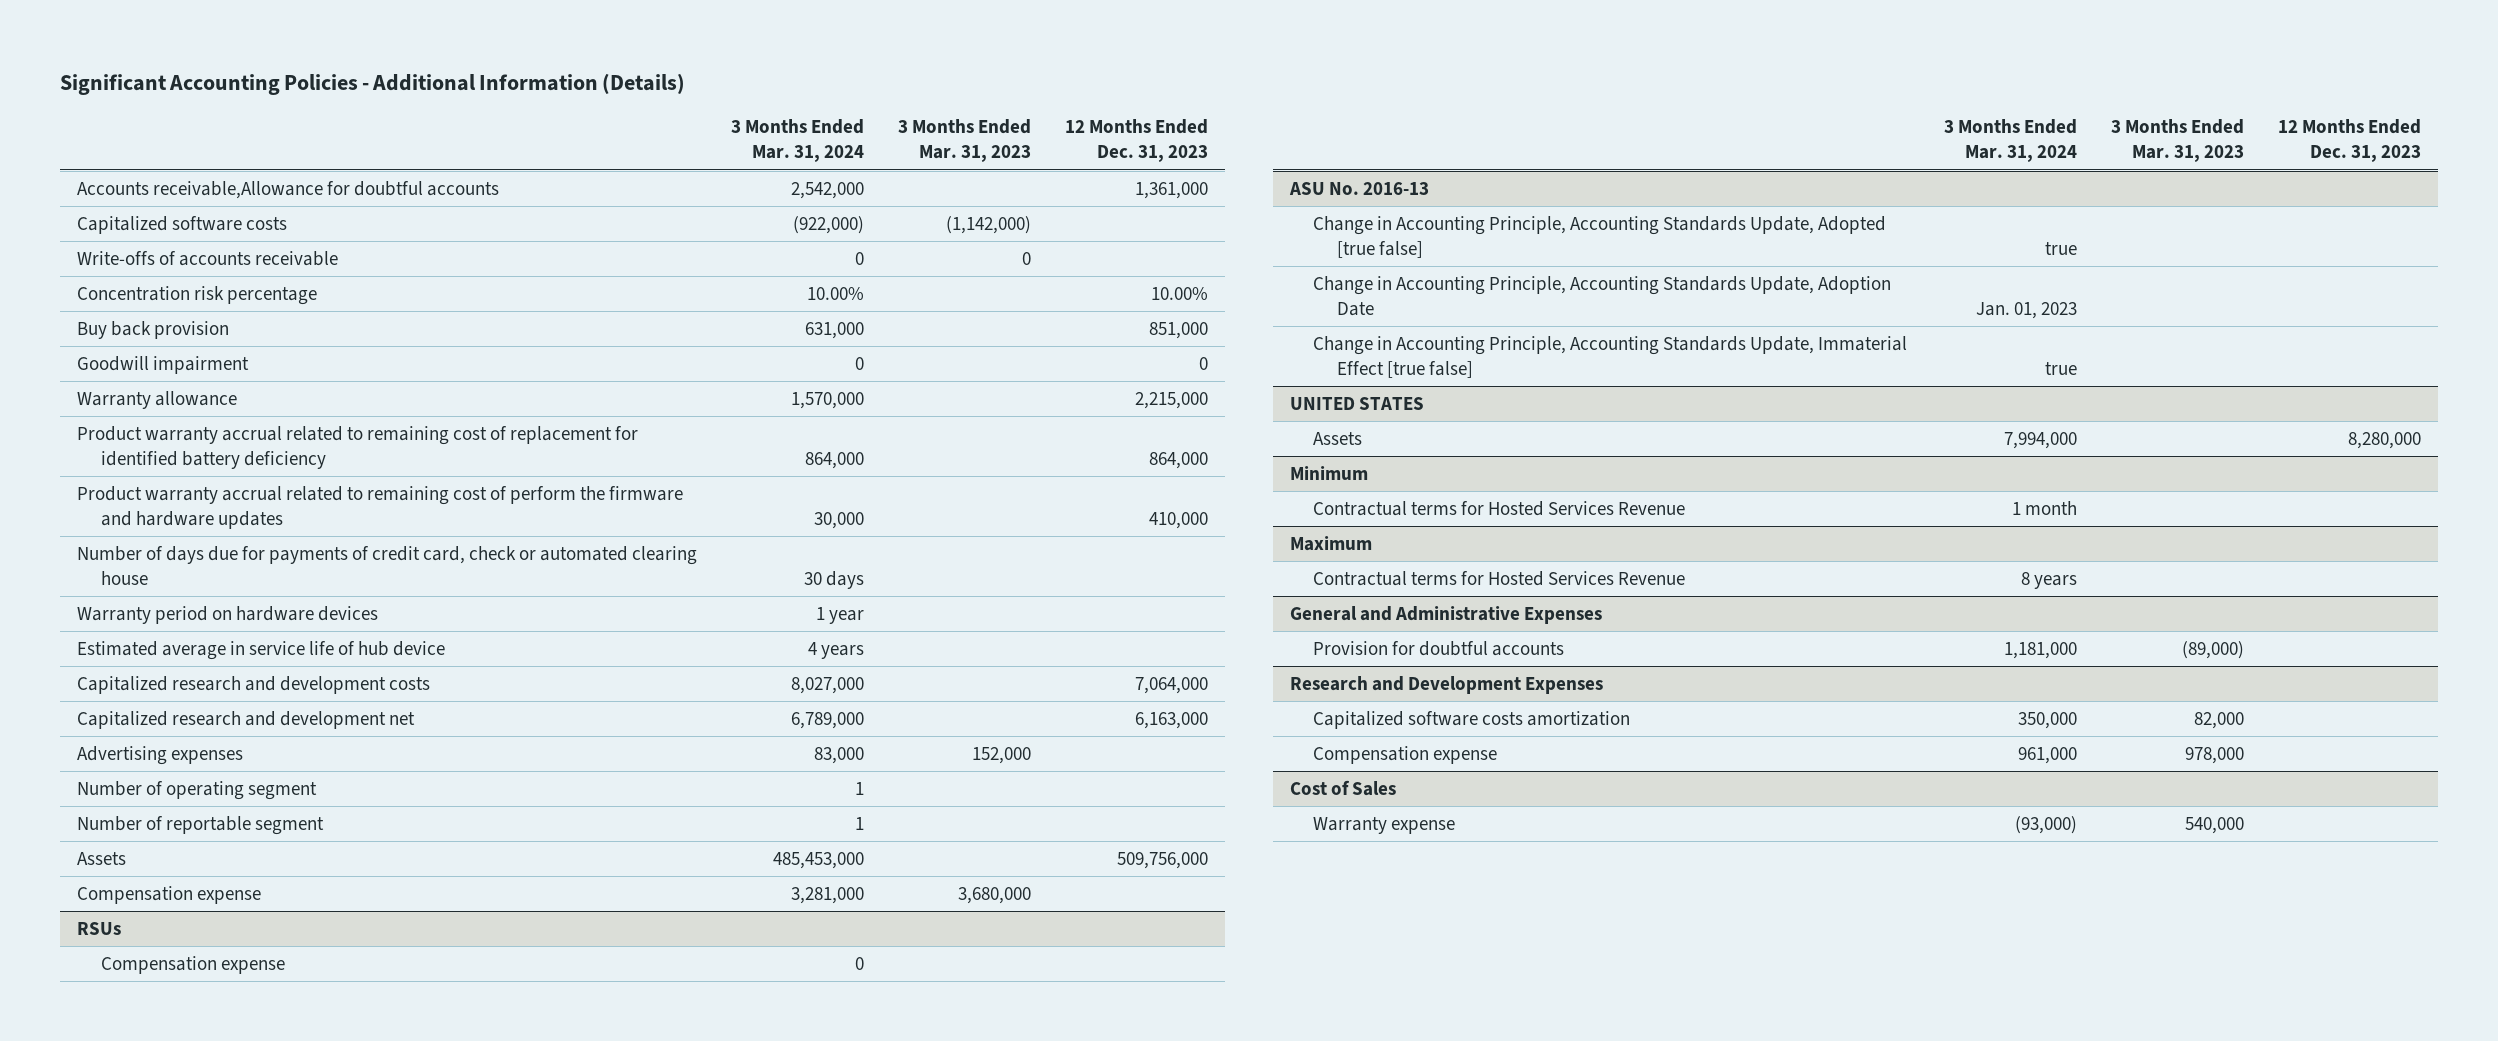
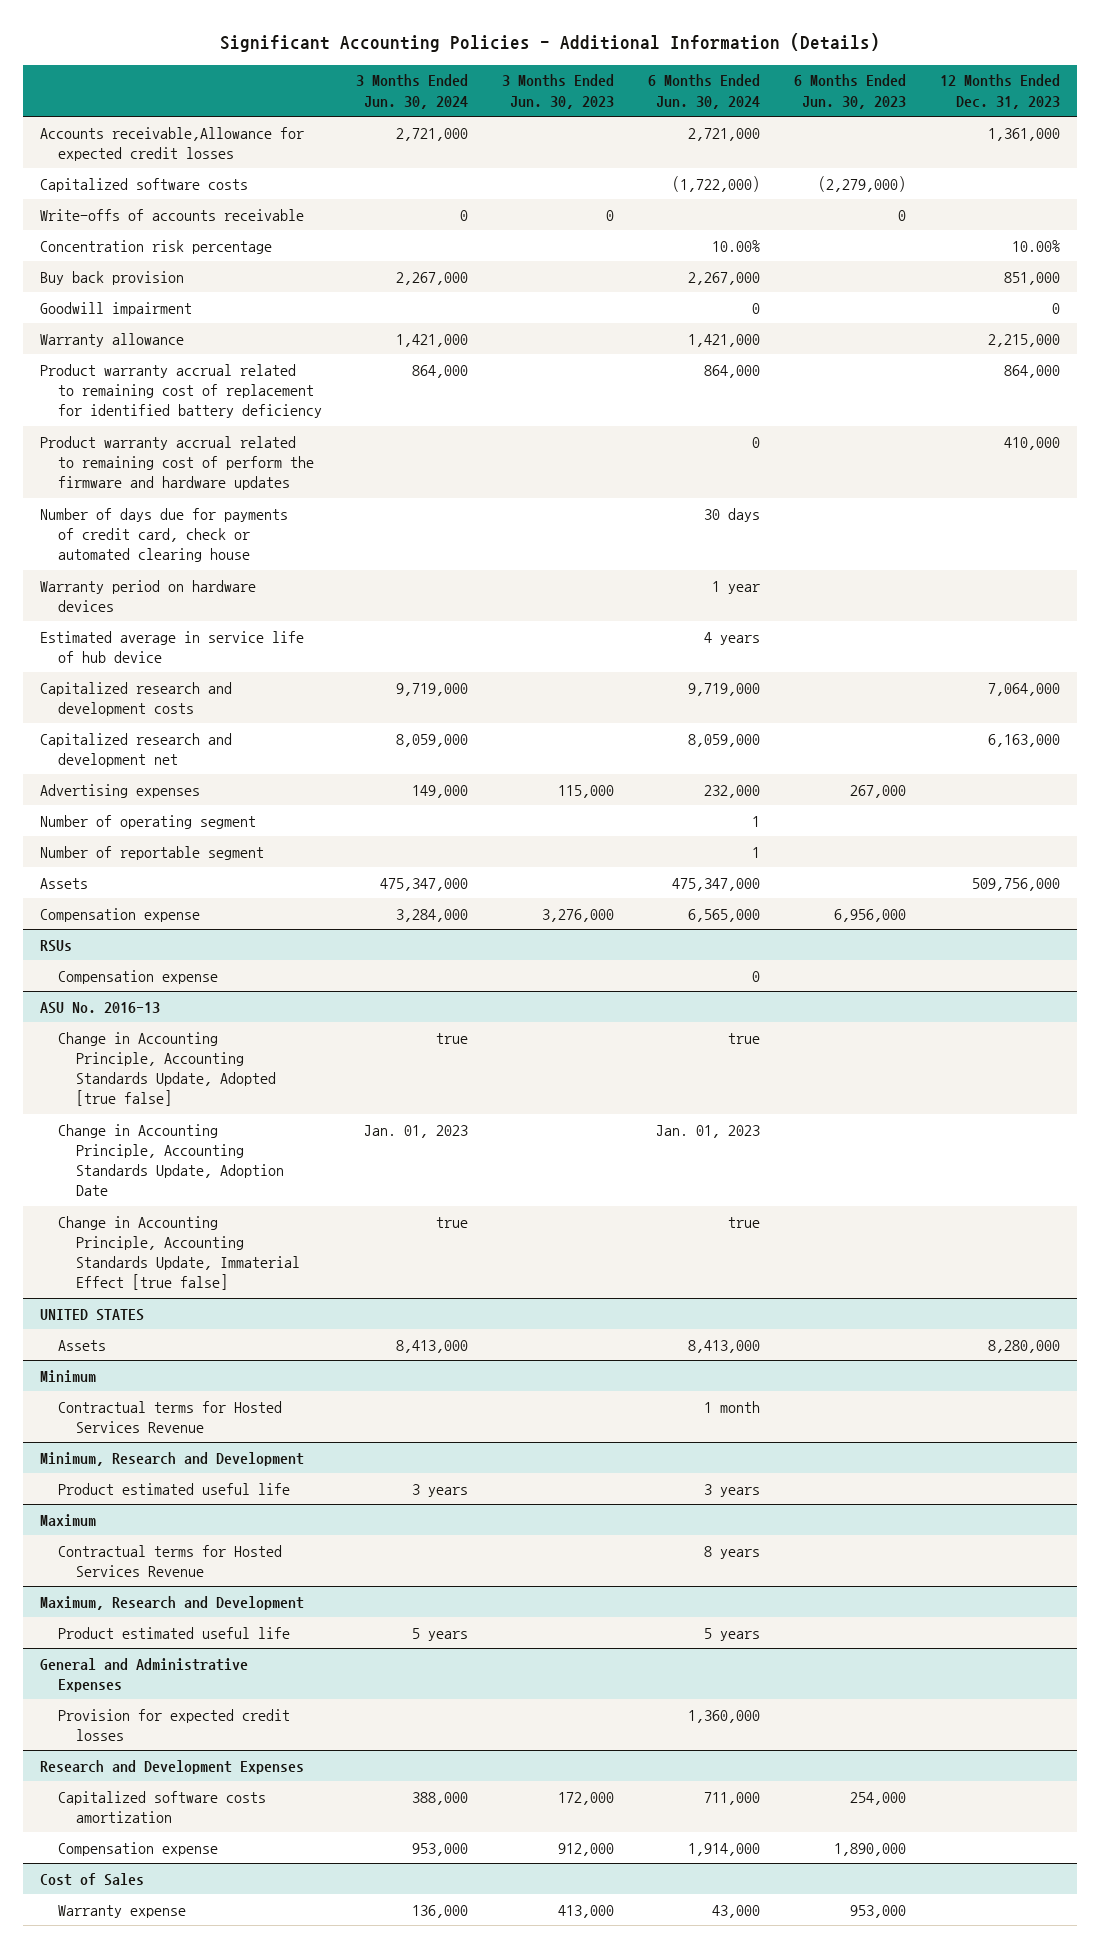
- | 3 Months Ended Mar. 31, 2024 | 3 Months Ended Mar. 31, 2023 | 12 Months Ended Dec. 31, 2023
+ | 3 Months Ended Jun. 30, 2024 | 3 Months Ended Jun. 30, 2023 | 6 Months Ended Jun. 30, 2024 | 6 Months Ended Jun. 30, 2023 | 12 Months Ended Dec. 31, 2023
- Accounts receivable,Allowance for doubtful accounts | 2,542,000 | | 1,361,000
+ Accounts receivable,Allowance for expected credit losses | 2,721,000 | | 2,721,000 | | 1,361,000
+ Minimum, Research and Development
+ Product estimated useful life | 3 years | | 3 years | |
+ Maximum, Research and Development
+ Product estimated useful life | 5 years | | 5 years | |
@ General and Administrative Expenses
- Provision for doubtful accounts | 1,181,000 | (89,000) |
+ Provision for expected credit losses | | | 1,360,000 | |

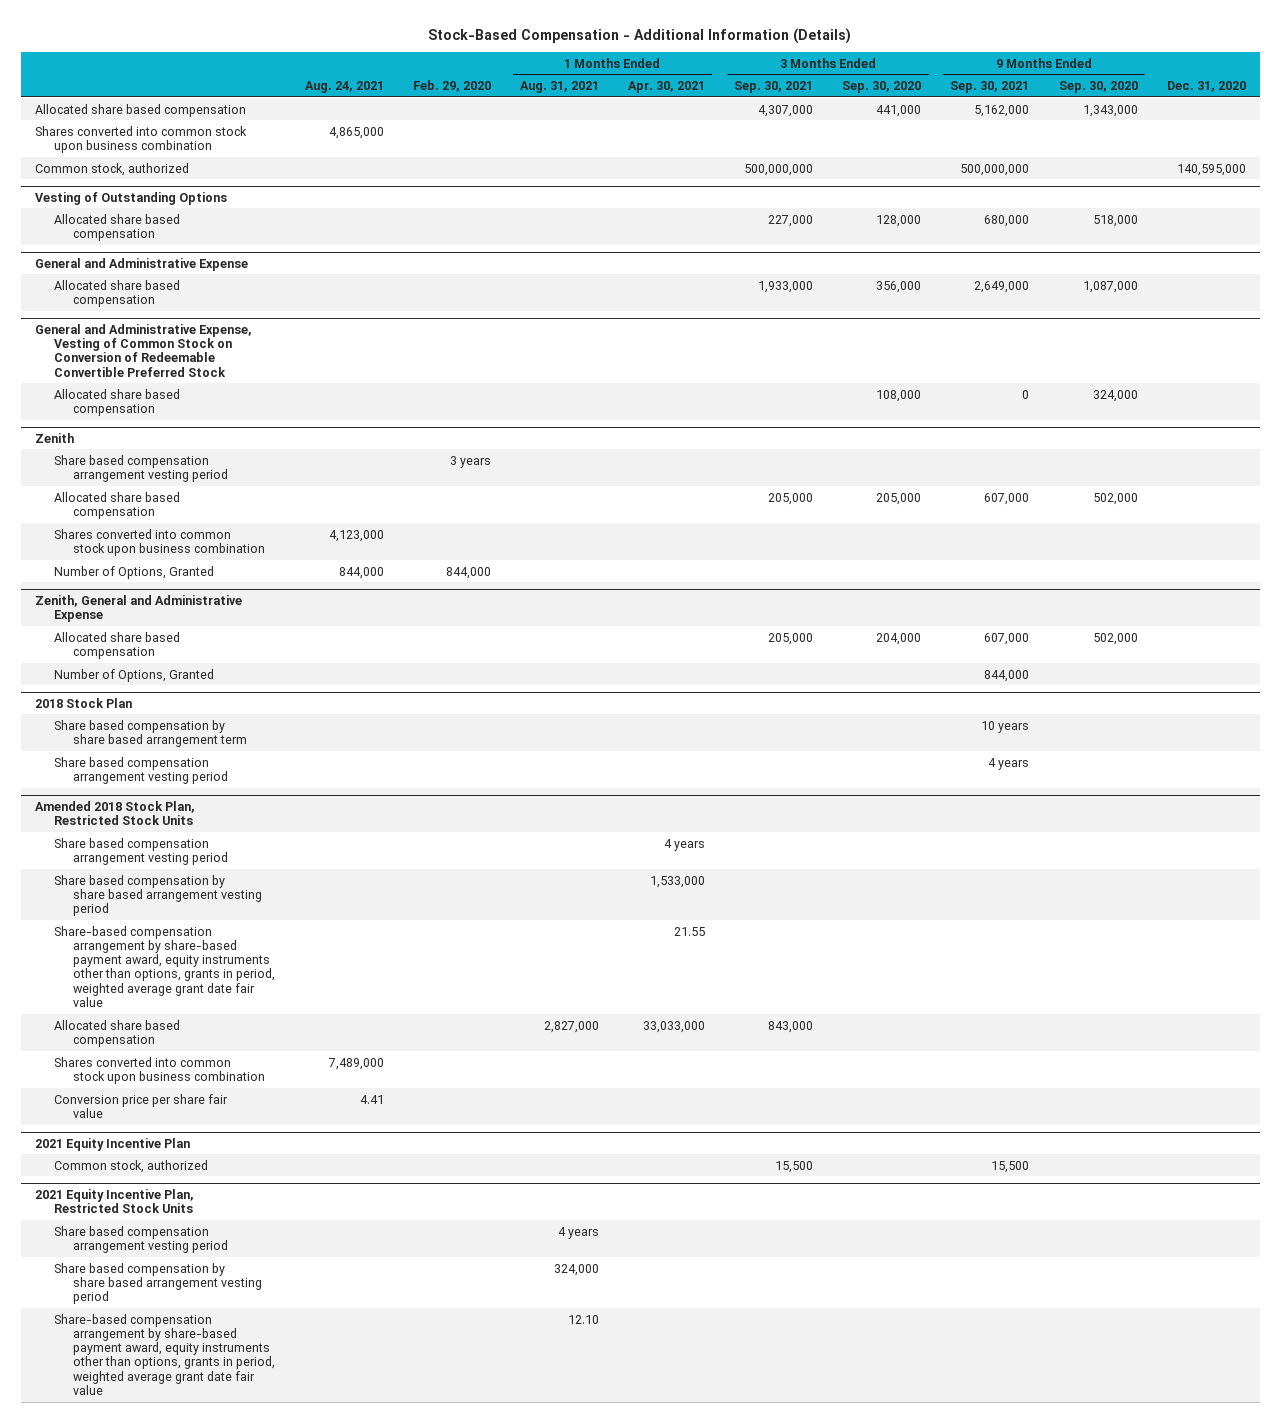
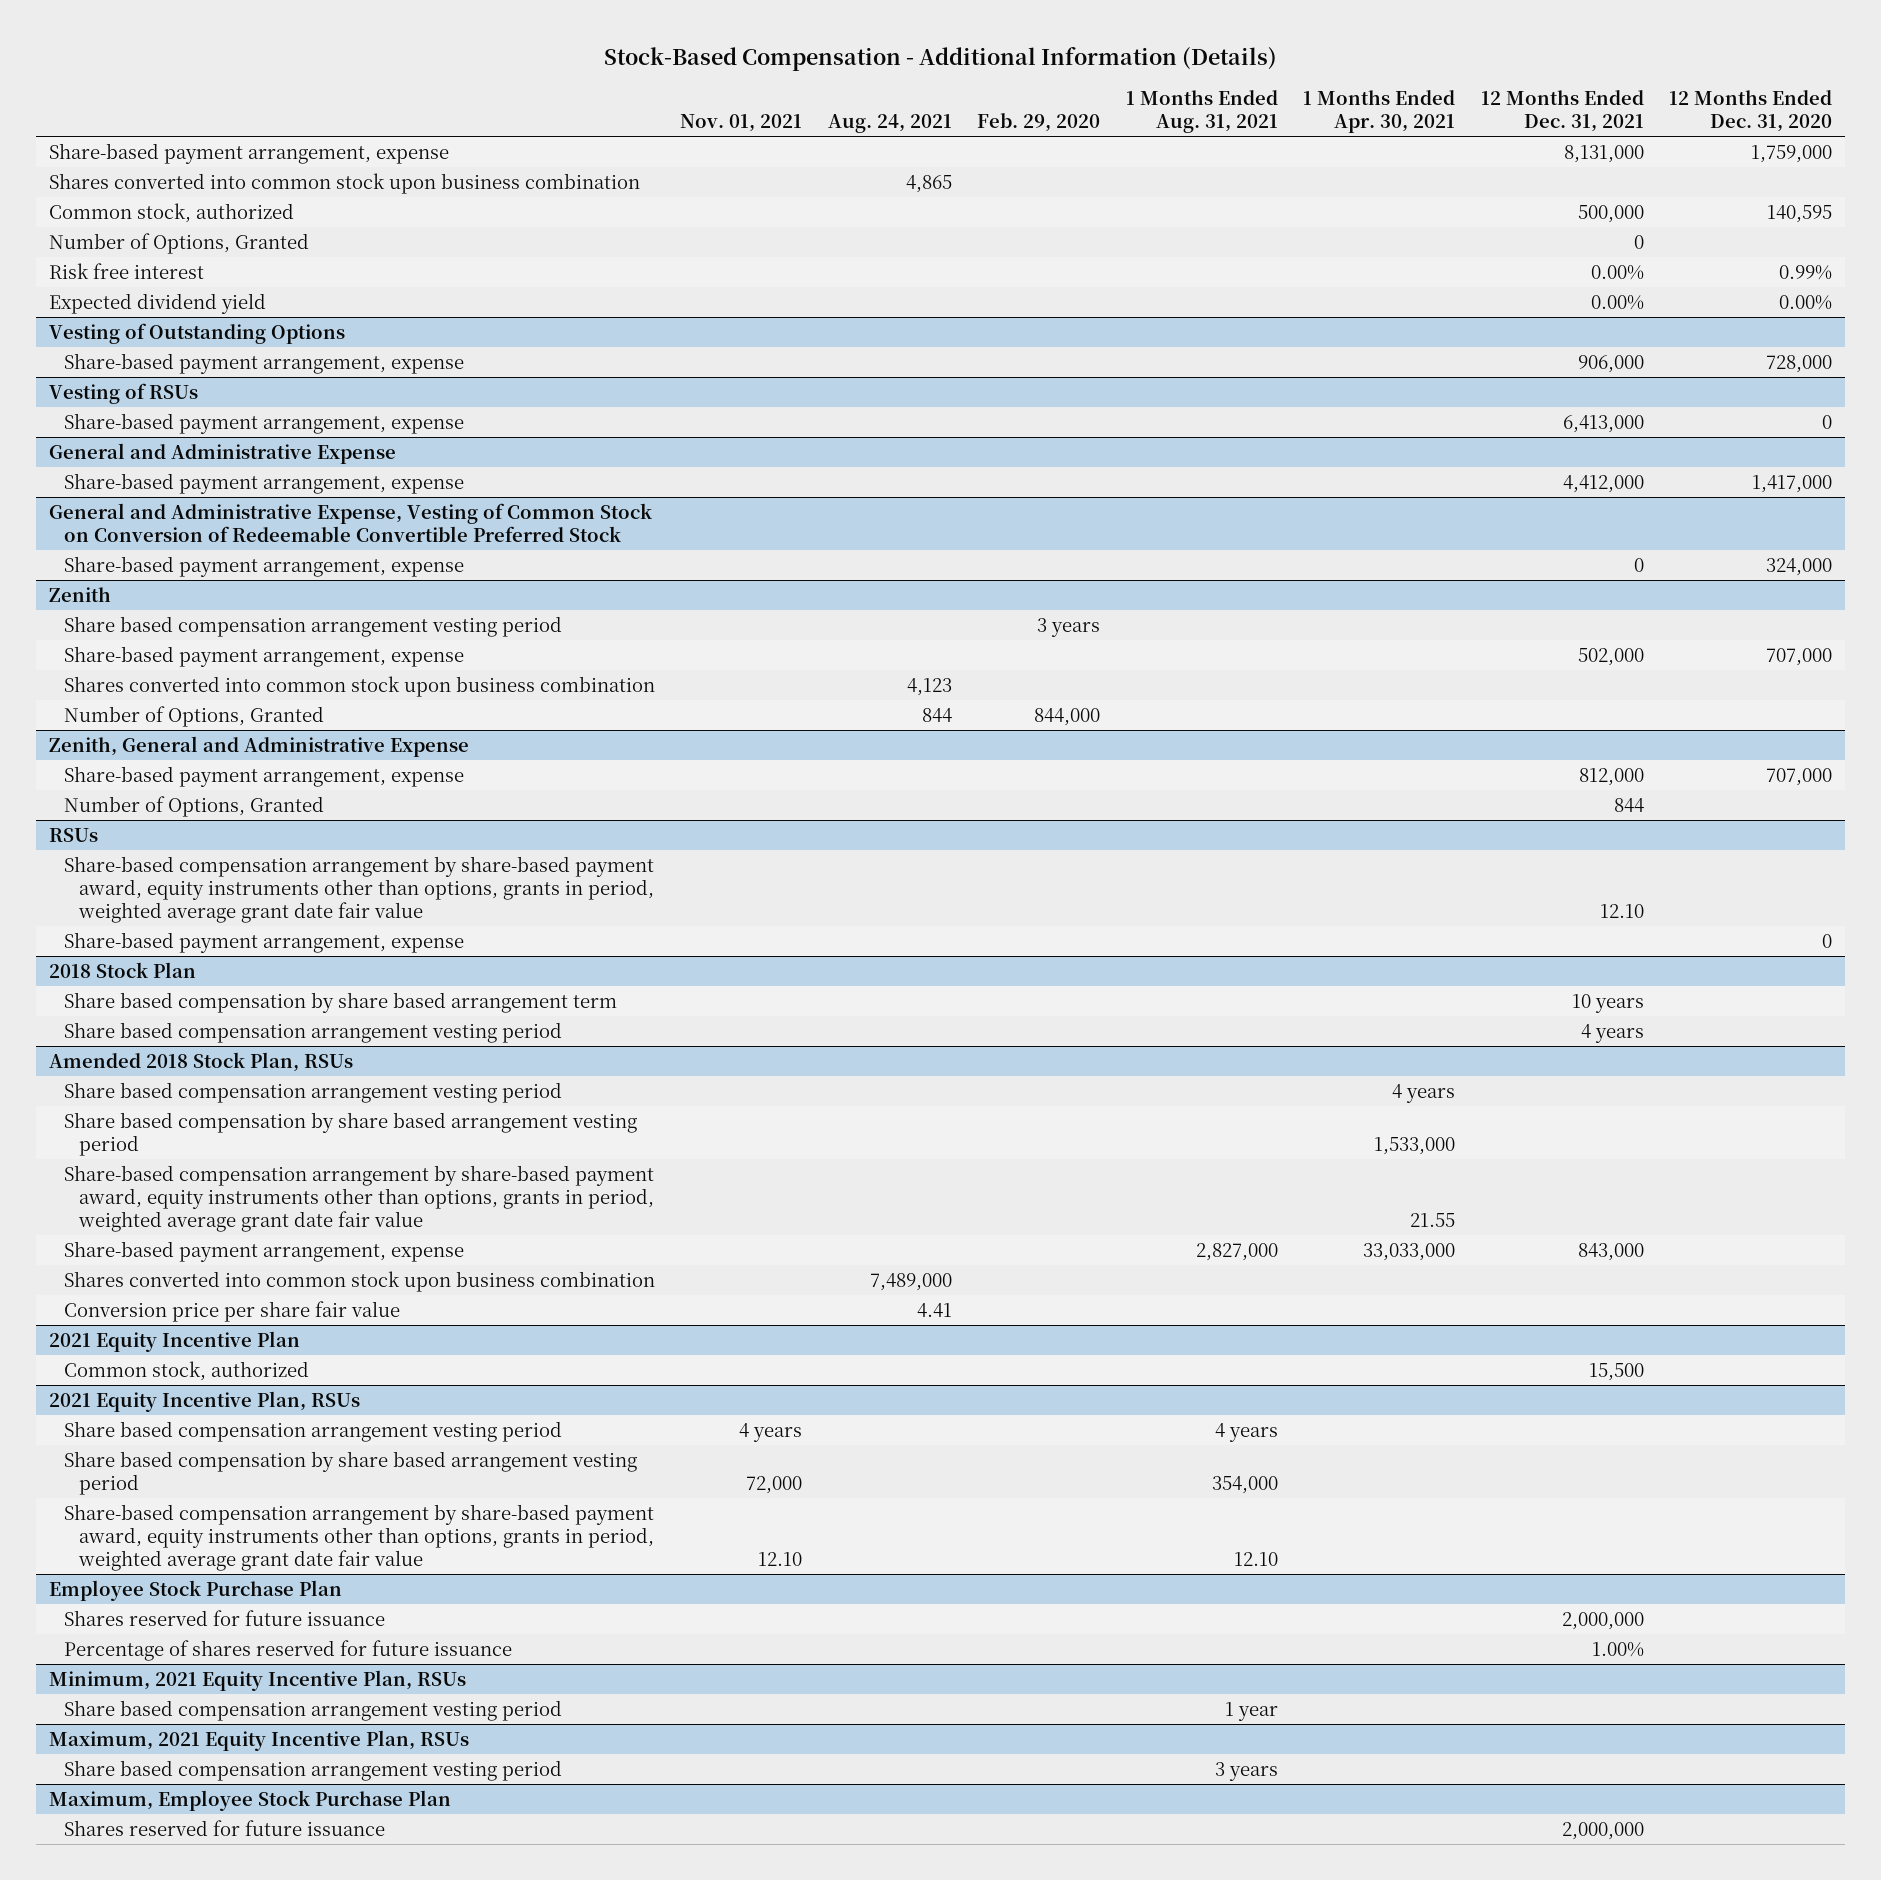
- | Aug. 24, 2021 | Feb. 29, 2020 | 1 Months Ended Aug. 31, 2021 | 1 Months Ended Apr. 30, 2021 | 3 Months Ended Sep. 30, 2021 | 3 Months Ended Sep. 30, 2020 | 9 Months Ended Sep. 30, 2021 | 9 Months Ended Sep. 30, 2020 | Dec. 31, 2020
+ | Nov. 01, 2021 | Aug. 24, 2021 | Feb. 29, 2020 | 1 Months Ended Aug. 31, 2021 | 1 Months Ended Apr. 30, 2021 | 12 Months Ended Dec. 31, 2021 | 12 Months Ended Dec. 31, 2020
- Allocated share based compensation | | | | | 4,307,000 | 441,000 | 5,162,000 | 1,343,000 |
- Shares converted into common stock upon business combination | 4,865,000 | | | | | | | |
+ Share-based payment arrangement, expense | | | | | | 8,131,000 | 1,759,000
+ Shares converted into common stock upon business combination | | 4,865 | | | | |
+ Number of Options, Granted | | | | | | 0 |
+ Risk free interest | | | | | | 0.00% | 0.99%
+ Expected dividend yield | | | | | | 0.00% | 0.00%
@ Vesting of Outstanding Options
- Allocated share based compensation | | | | | 227,000 | 128,000 | 680,000 | 518,000 |
+ Share-based payment arrangement, expense | | | | | | 906,000 | 728,000
+ Vesting of RSUs
+ Share-based payment arrangement, expense | | | | | | 6,413,000 | 0
@ General and Administrative Expense
- Allocated share based compensation | | | | | 1,933,000 | 356,000 | 2,649,000 | 1,087,000 |
+ Share-based payment arrangement, expense | | | | | | 4,412,000 | 1,417,000
@ General and Administrative Expense, Vesting of Common Stock on Conversion of Redeemable Convertible Preferred Stock
- Allocated share based compensation | | | | | | 108,000 | 0 | 324,000 |
+ Share-based payment arrangement, expense | | | | | | 0 | 324,000
@ Zenith
- Allocated share based compensation | | | | | 205,000 | 205,000 | 607,000 | 502,000 |
- Shares converted into common stock upon business combination | 4,123,000 | | | | | | | |
- Number of Options, Granted | 844,000 | 844,000 | | | | | | |
+ Share-based payment arrangement, expense | | | | | | 502,000 | 707,000
+ Shares converted into common stock upon business combination | | 4,123 | | | | |
+ Number of Options, Granted | | 844 | 844,000 | | | |
@ Zenith, General and Administrative Expense
- Allocated share based compensation | | | | | 205,000 | 204,000 | 607,000 | 502,000 |
+ Share-based payment arrangement, expense | | | | | | 812,000 | 707,000
+ RSUs
+ Share-based compensation arrangement by share-based payment award, equity instruments other than options, grants in period, weighted average grant date fair value | | | | | | 12.10 |
+ Share-based payment arrangement, expense | | | | | | | 0
- Amended 2018 Stock Plan, Restricted Stock Units
+ Amended 2018 Stock Plan, RSUs
- Allocated share based compensation | | | 2,827,000 | 33,033,000 | 843,000 | | | |
+ Share-based payment arrangement, expense | | | | 2,827,000 | 33,033,000 | 843,000 |
- 2021 Equity Incentive Plan, Restricted Stock Units
+ 2021 Equity Incentive Plan, RSUs
- Share based compensation by share based arrangement vesting period | | | 324,000 | | | | | |
+ Share based compensation by share based arrangement vesting period | 72,000 | | | 354,000 | | |
+ Employee Stock Purchase Plan
+ Shares reserved for future issuance | | | | | | 2,000,000 |
+ Percentage of shares reserved for future issuance | | | | | | 1.00% |
+ Minimum, 2021 Equity Incentive Plan, RSUs
+ Share based compensation arrangement vesting period | | | | 1 year | | |
+ Maximum, 2021 Equity Incentive Plan, RSUs
+ Share based compensation arrangement vesting period | | | | 3 years | | |
+ Maximum, Employee Stock Purchase Plan
+ Shares reserved for future issuance | | | | | | 2,000,000 |

